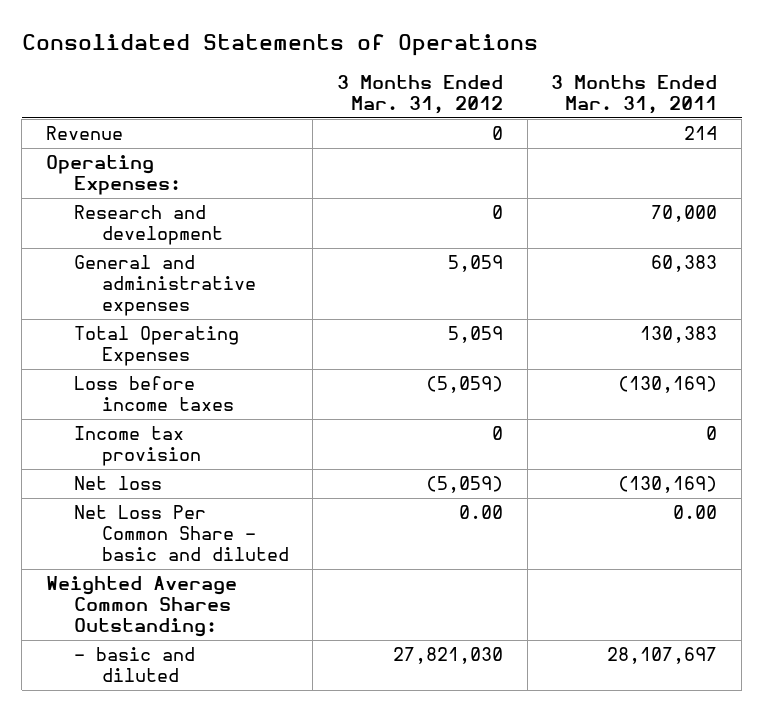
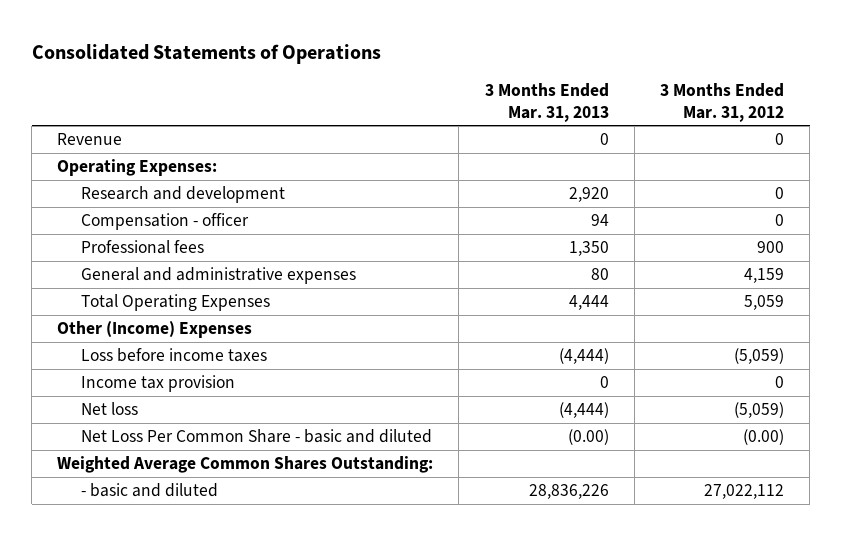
- | 3 Months Ended Mar. 31, 2012 | 3 Months Ended Mar. 31, 2011
+ | 3 Months Ended Mar. 31, 2013 | 3 Months Ended Mar. 31, 2012
- General and administrative expenses | 5,059 | 60,383
+ Compensation - officer | 94 | 0
+ Professional fees | 1,350 | 900
+ General and administrative expenses | 80 | 4,159
+ Other (Income) Expenses
- Net Loss Per Common Share - basic and diluted | 0.00 | 0.00
+ Net Loss Per Common Share - basic and diluted | (0.00) | (0.00)
- - basic and diluted | 27,821,030 | 28,107,697
+ - basic and diluted | 28,836,226 | 27,022,112

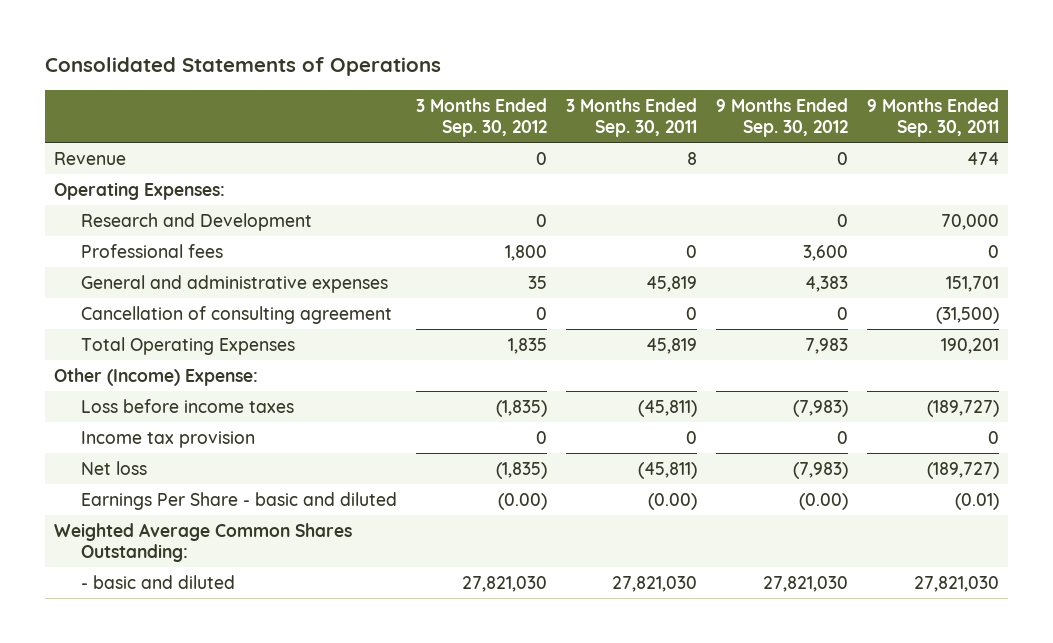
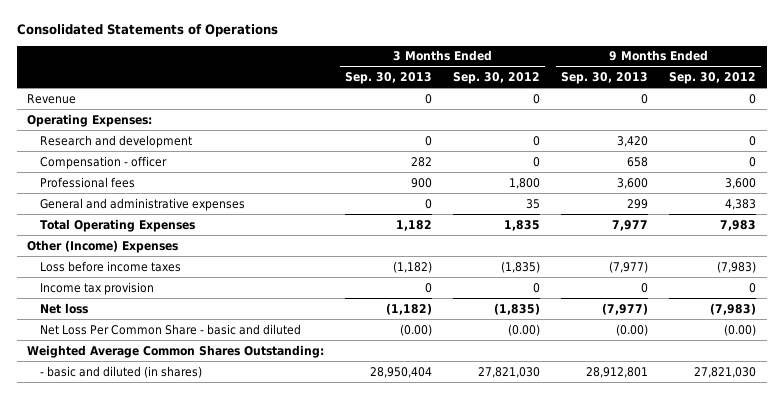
- | 3 Months Ended Sep. 30, 2012 | 3 Months Ended Sep. 30, 2011 | 9 Months Ended Sep. 30, 2012 | 9 Months Ended Sep. 30, 2011
+ | 3 Months Ended Sep. 30, 2013 | 3 Months Ended Sep. 30, 2012 | 9 Months Ended Sep. 30, 2013 | 9 Months Ended Sep. 30, 2012
- Research and Development | 0 | | 0 | 70,000
+ Research and development | 0 | 0 | 3,420 | 0
+ Compensation - officer | 282 | 0 | 658 | 0
- Cancellation of consulting agreement | 0 | 0 | 0 | (31,500)
- Other (Income) Expense:
+ Other (Income) Expenses
- Earnings Per Share - basic and diluted | (0.00) | (0.00) | (0.00) | (0.01)
+ Net Loss Per Common Share - basic and diluted | (0.00) | (0.00) | (0.00) | (0.00)
- - basic and diluted | 27,821,030 | 27,821,030 | 27,821,030 | 27,821,030
+ - basic and diluted (in shares) | 28,950,404 | 27,821,030 | 28,912,801 | 27,821,030

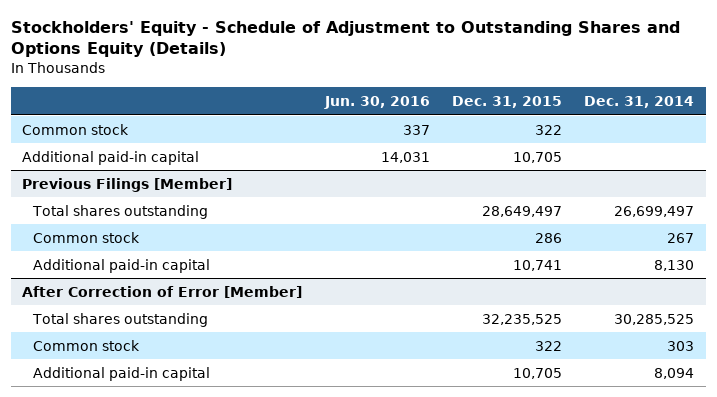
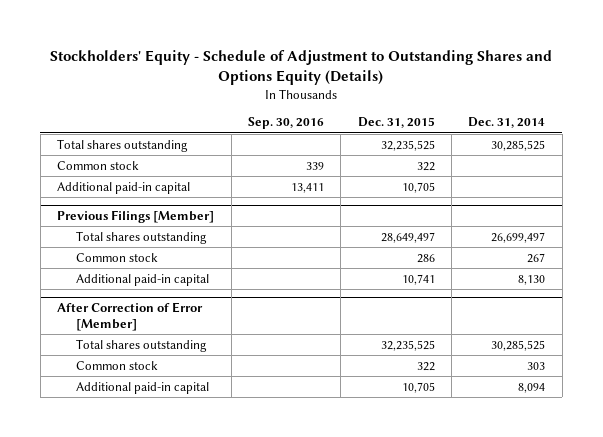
- | Jun. 30, 2016 | Dec. 31, 2015 | Dec. 31, 2014
+ | Sep. 30, 2016 | Dec. 31, 2015 | Dec. 31, 2014
+ Total shares outstanding | | 32,235,525 | 30,285,525

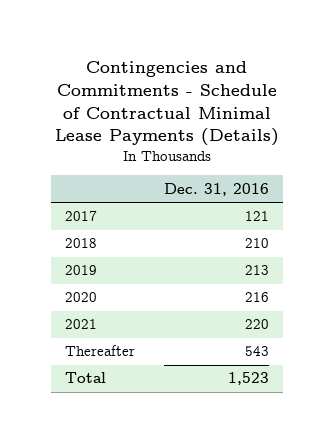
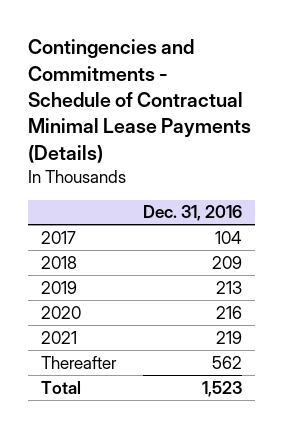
- 2017 | 121
- 2018 | 210
+ 2017 | 104
+ 2018 | 209
- 2021 | 220
- Thereafter | 543
+ 2021 | 219
+ Thereafter | 562

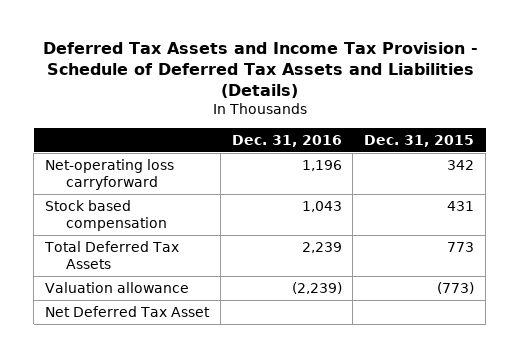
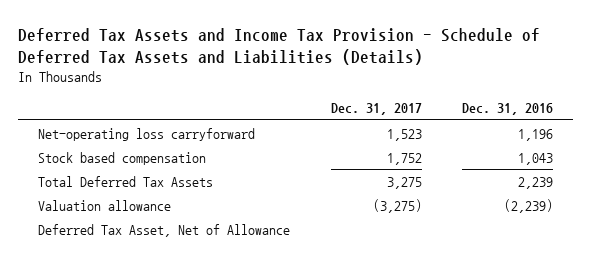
- | Dec. 31, 2016 | Dec. 31, 2015
+ | Dec. 31, 2017 | Dec. 31, 2016
- Net Deferred Tax Asset
+ Deferred Tax Asset, Net of Allowance

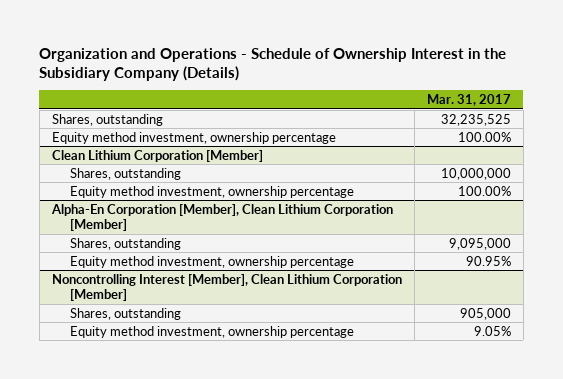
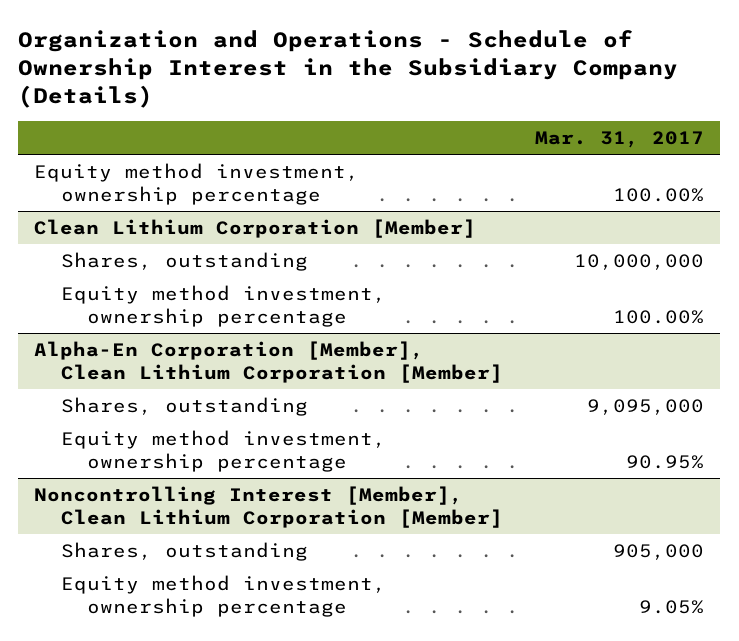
- Shares, outstanding | 32,235,525

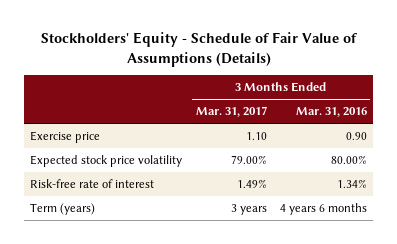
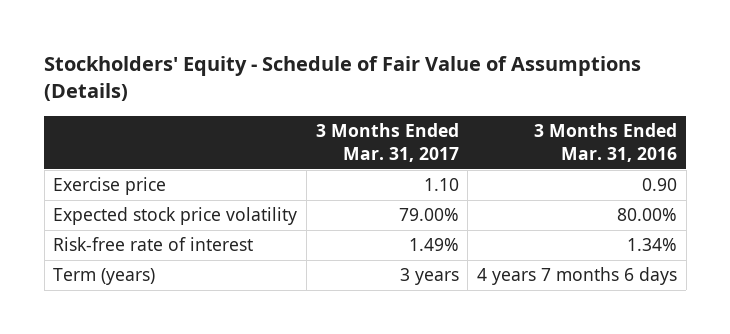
- Term (years) | 3 years | 4 years 6 months
+ Term (years) | 3 years | 4 years 7 months 6 days

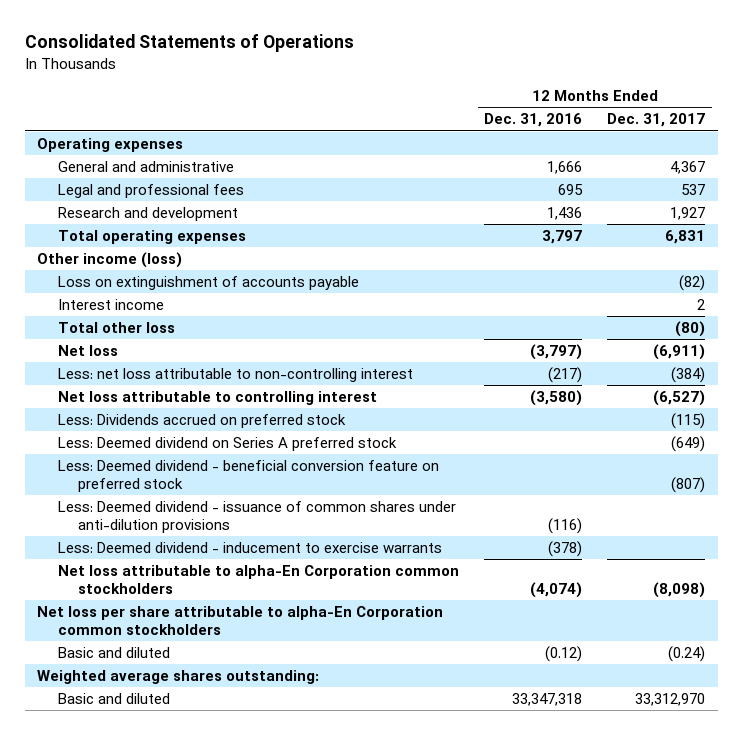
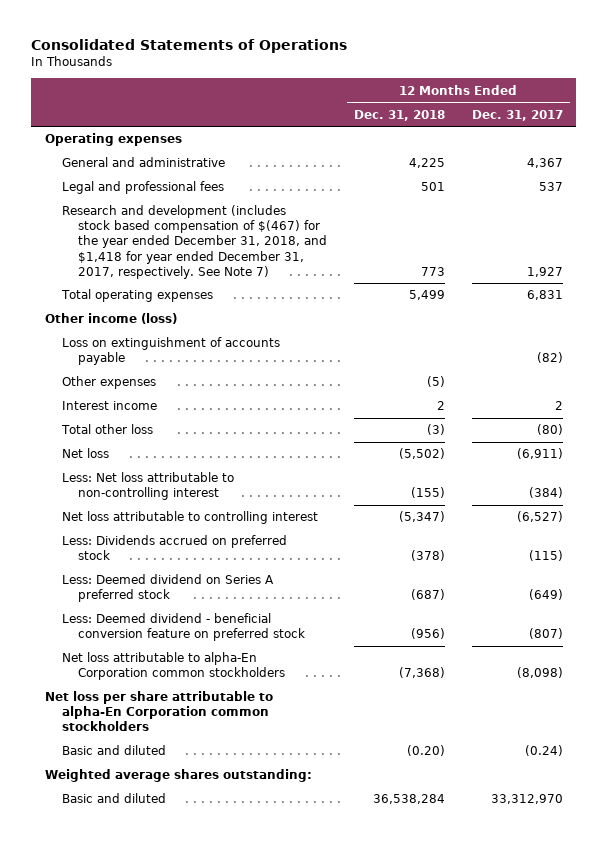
- | 12 Months Ended Dec. 31, 2016 | 12 Months Ended Dec. 31, 2017
+ | 12 Months Ended Dec. 31, 2018 | 12 Months Ended Dec. 31, 2017
- Research and development | 1,436 | 1,927
+ Research and development (includes stock based compensation of $(467) for the year ended December 31, 2018, and $1,418 for year ended December 31, 2017, respectively. See Note 7) | 773 | 1,927
+ Other expenses | (5) |
- Less: net loss attributable to non-controlling interest | (217) | (384)
+ Less: Net loss attributable to non-controlling interest | (155) | (384)
- Less: Deemed dividend - issuance of common shares under anti-dilution provisions | (116) |
- Less: Deemed dividend - inducement to exercise warrants | (378) |

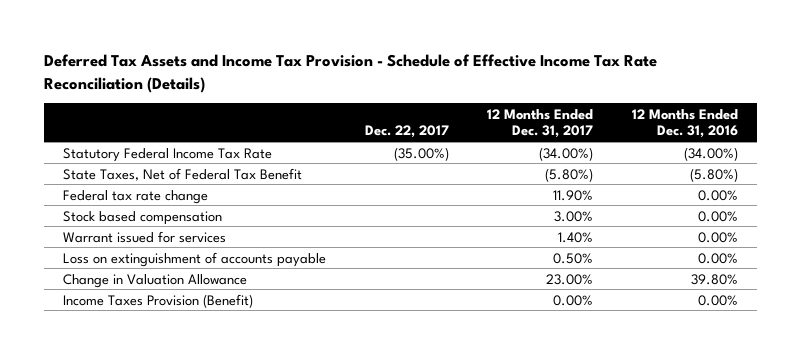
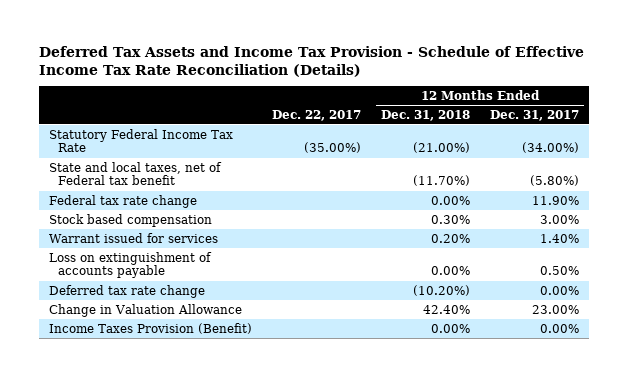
- | Dec. 22, 2017 | 12 Months Ended Dec. 31, 2017 | 12 Months Ended Dec. 31, 2016
+ | Dec. 22, 2017 | 12 Months Ended Dec. 31, 2018 | 12 Months Ended Dec. 31, 2017
- State Taxes, Net of Federal Tax Benefit | | (5.80%) | (5.80%)
+ State and local taxes, net of Federal tax benefit | | (11.70%) | (5.80%)
+ Deferred tax rate change | | (10.20%) | 0.00%

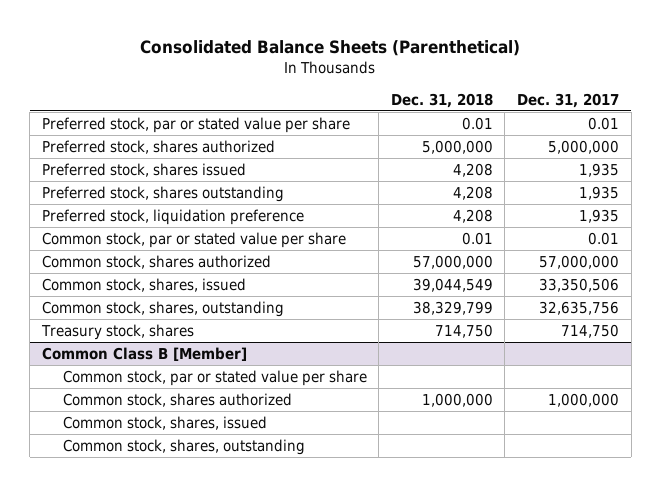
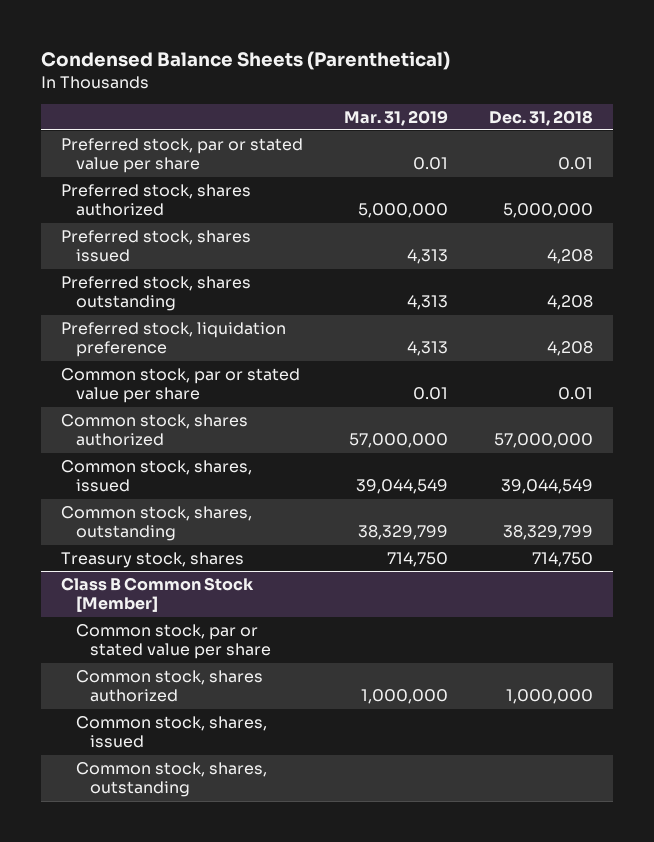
- Consolidated Balance Sheets (Parenthetical)
+ Condensed Balance Sheets (Parenthetical)
- | Dec. 31, 2018 | Dec. 31, 2017
+ | Mar. 31, 2019 | Dec. 31, 2018
- Common Class B [Member]
+ Class B Common Stock [Member]

